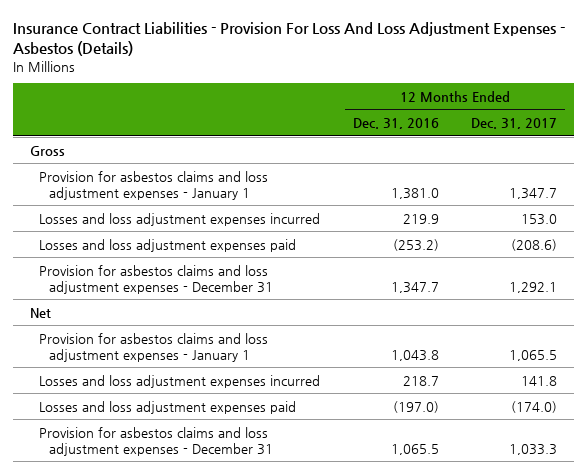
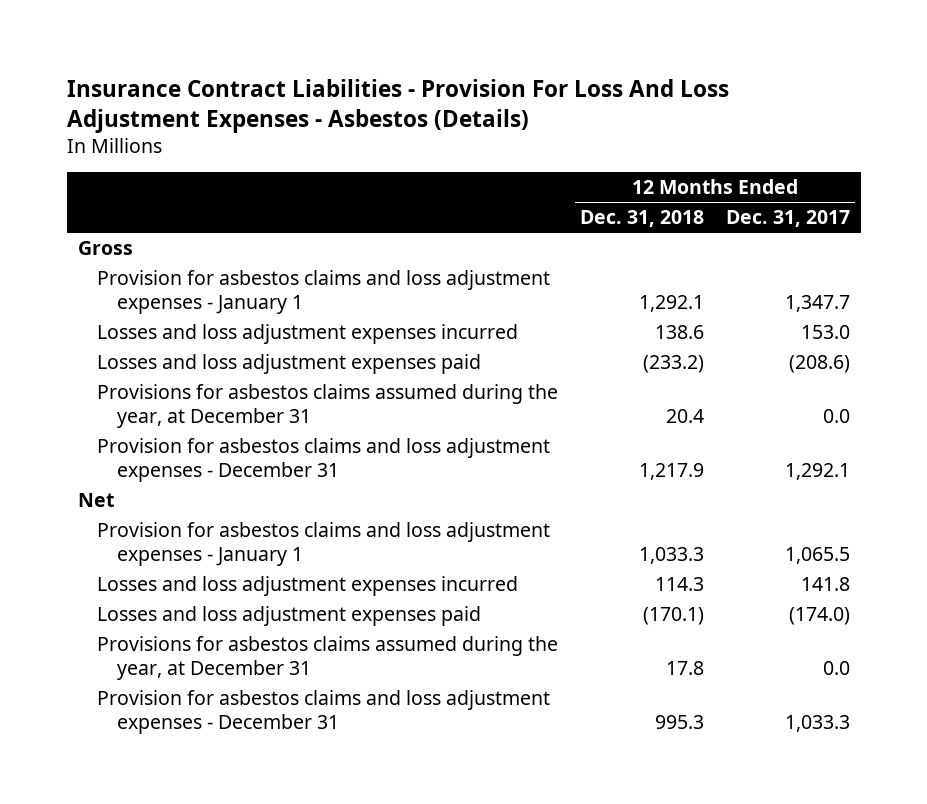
- | 12 Months Ended Dec. 31, 2016 | 12 Months Ended Dec. 31, 2017
+ | 12 Months Ended Dec. 31, 2018 | 12 Months Ended Dec. 31, 2017
+ Provisions for asbestos claims assumed during the year, at December 31 | 20.4 | 0.0
+ Provisions for asbestos claims assumed during the year, at December 31 | 17.8 | 0.0

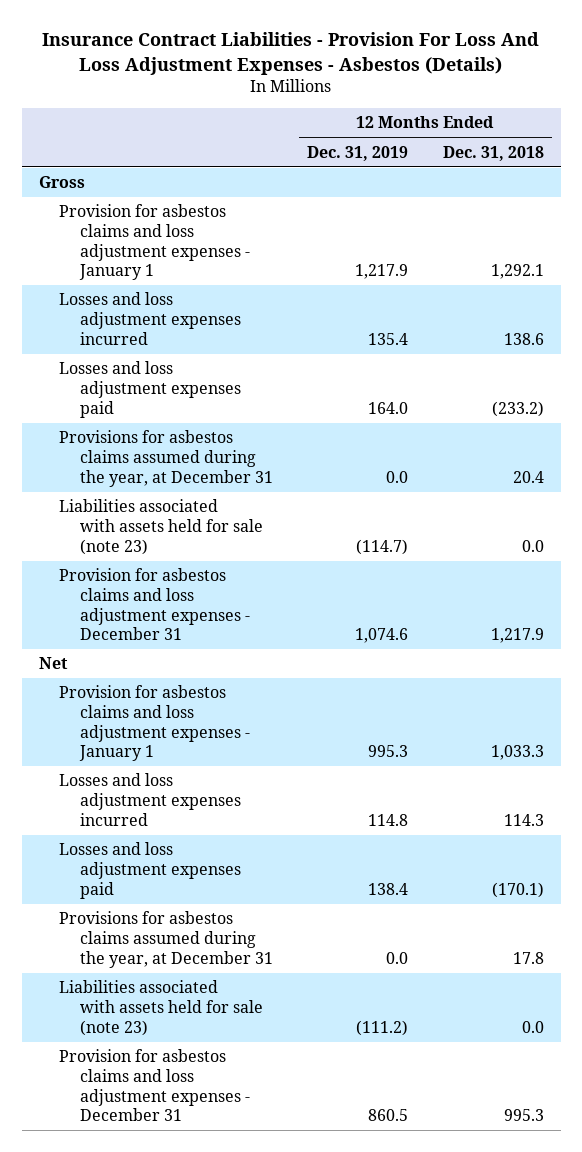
- | 12 Months Ended Dec. 31, 2018 | 12 Months Ended Dec. 31, 2017
+ | 12 Months Ended Dec. 31, 2019 | 12 Months Ended Dec. 31, 2018
+ Liabilities associated with assets held for sale (note 23) | (114.7) | 0.0
+ Liabilities associated with assets held for sale (note 23) | (111.2) | 0.0

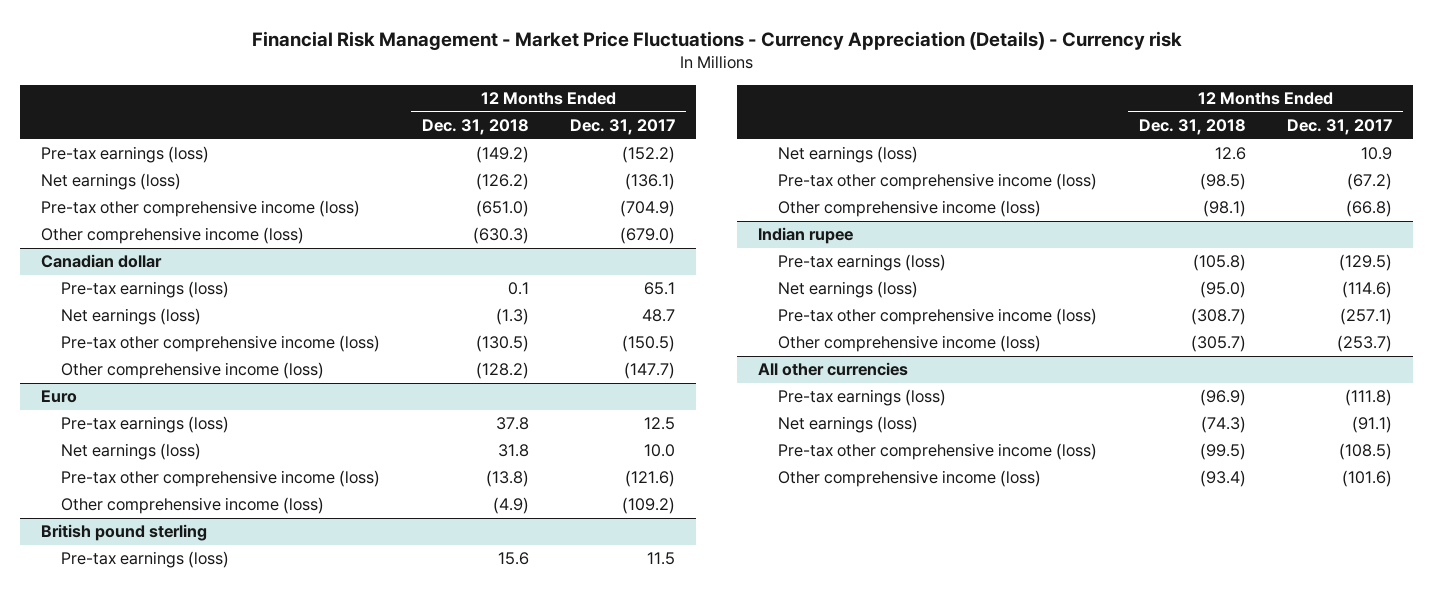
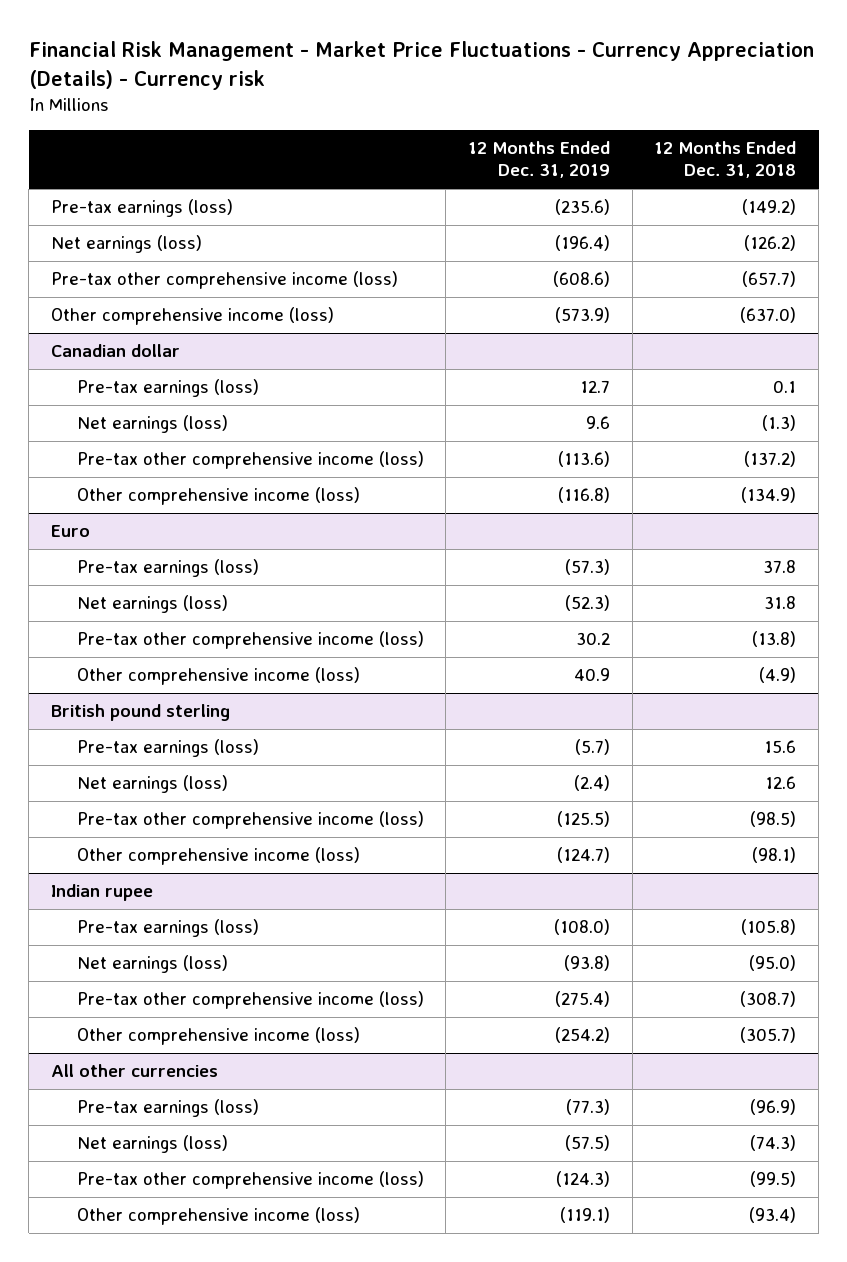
- | 12 Months Ended Dec. 31, 2018 | 12 Months Ended Dec. 31, 2017
+ | 12 Months Ended Dec. 31, 2019 | 12 Months Ended Dec. 31, 2018
- Pre-tax other comprehensive income (loss) | (651.0) | (704.9)
- Other comprehensive income (loss) | (630.3) | (679.0)
+ Pre-tax other comprehensive income (loss) | (608.6) | (657.7)
+ Other comprehensive income (loss) | (573.9) | (637.0)
@ Canadian dollar
- Pre-tax other comprehensive income (loss) | (130.5) | (150.5)
- Other comprehensive income (loss) | (128.2) | (147.7)
+ Pre-tax other comprehensive income (loss) | (113.6) | (137.2)
+ Other comprehensive income (loss) | (116.8) | (134.9)

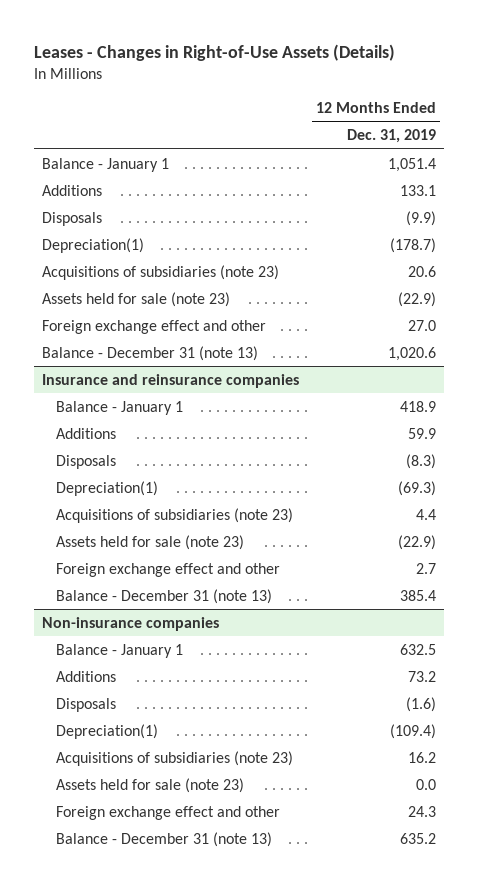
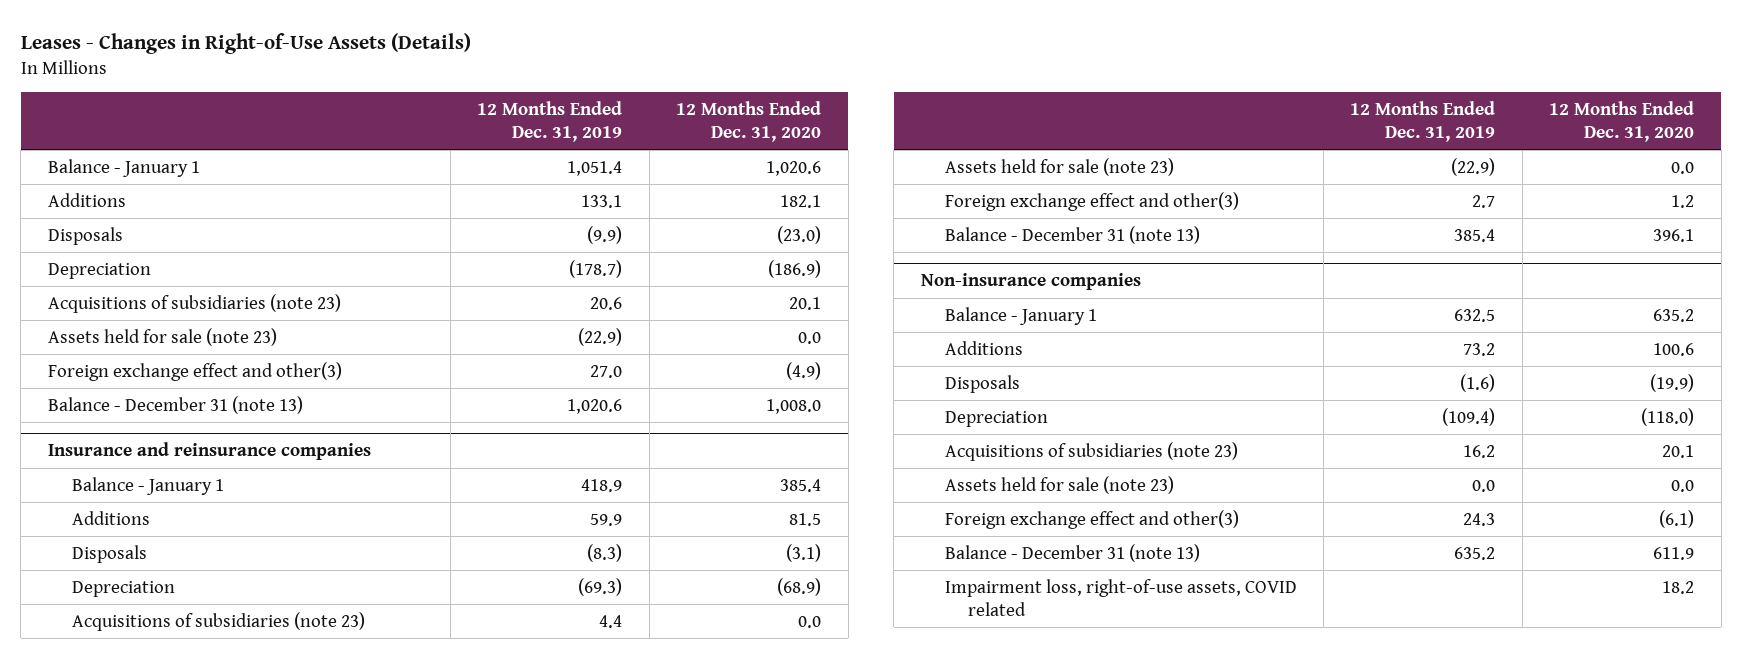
- | 12 Months Ended Dec. 31, 2019
+ | 12 Months Ended Dec. 31, 2019 | 12 Months Ended Dec. 31, 2020
- Depreciation(1) | (178.7)
+ Depreciation | (178.7) | (186.9)
- Foreign exchange effect and other | 27.0
+ Foreign exchange effect and other(3) | 27.0 | (4.9)
@ Insurance and reinsurance companies
- Depreciation(1) | (69.3)
+ Depreciation | (69.3) | (68.9)
- Foreign exchange effect and other | 2.7
+ Foreign exchange effect and other(3) | 2.7 | 1.2
@ Non-insurance companies
- Depreciation(1) | (109.4)
+ Depreciation | (109.4) | (118.0)
- Foreign exchange effect and other | 24.3
+ Foreign exchange effect and other(3) | 24.3 | (6.1)
+ Impairment loss, right-of-use assets, COVID related | | 18.2

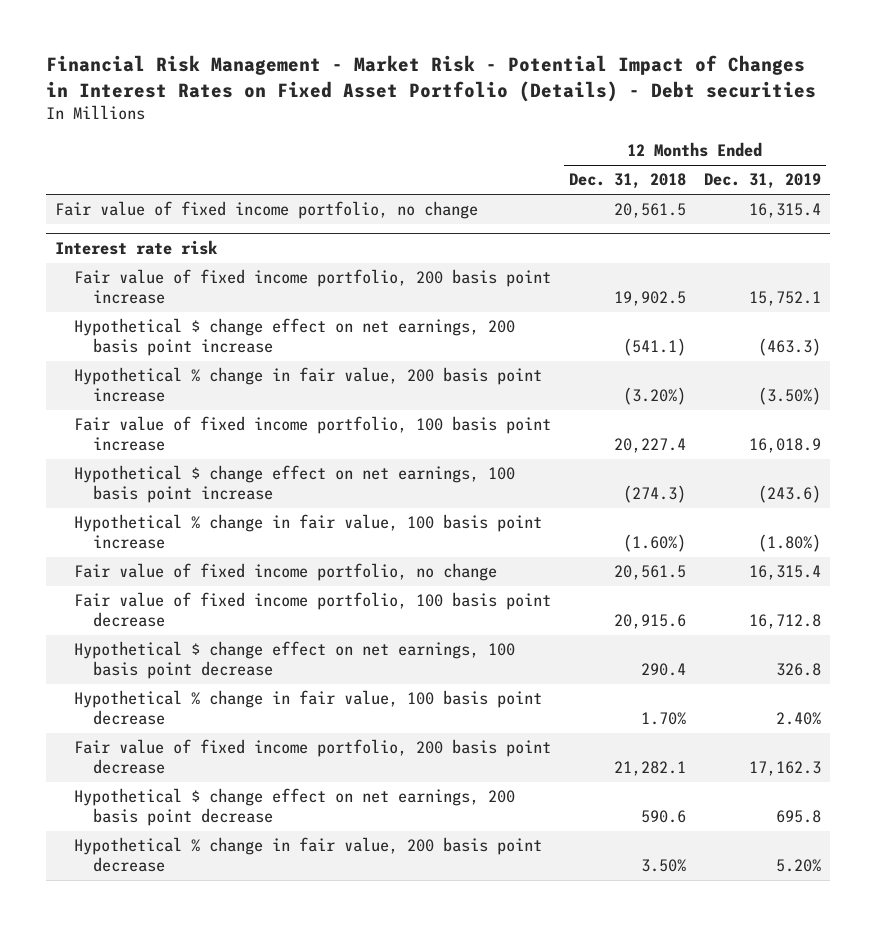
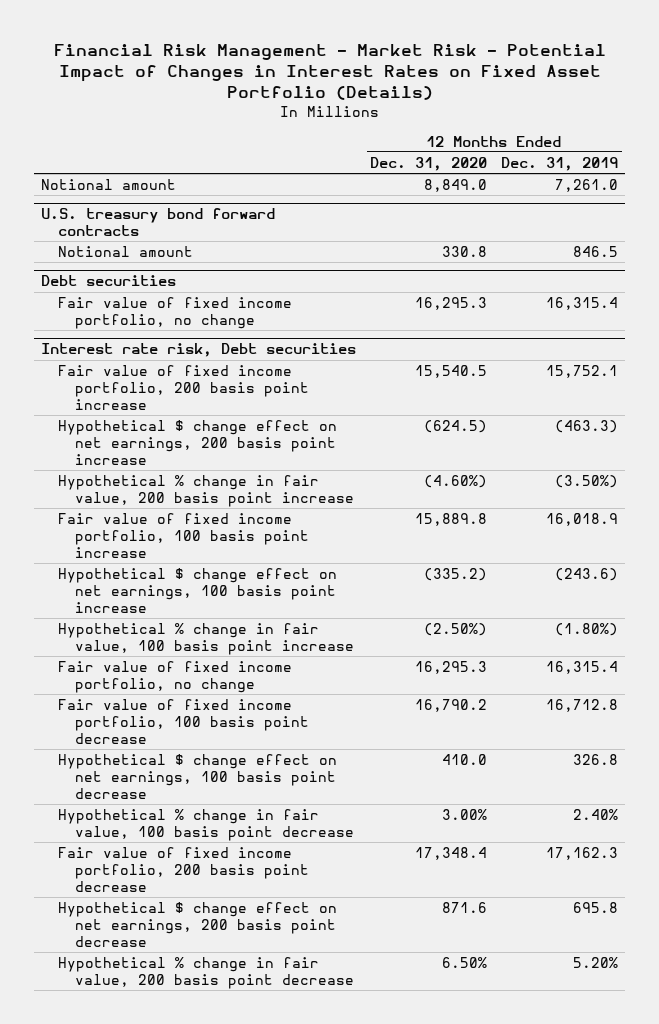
- Financial Risk Management - Market Risk - Potential Impact of Changes in Interest Rates on Fixed Asset Portfolio (Details) - Debt securities
+ Financial Risk Management - Market Risk - Potential Impact of Changes in Interest Rates on Fixed Asset Portfolio (Details)
- | 12 Months Ended Dec. 31, 2018 | 12 Months Ended Dec. 31, 2019
+ | 12 Months Ended Dec. 31, 2020 | 12 Months Ended Dec. 31, 2019
+ Notional amount | 8,849.0 | 7,261.0
+ U.S. treasury bond forward contracts
+ Notional amount | 330.8 | 846.5
+ Debt securities
- Interest rate risk
+ Interest rate risk, Debt securities

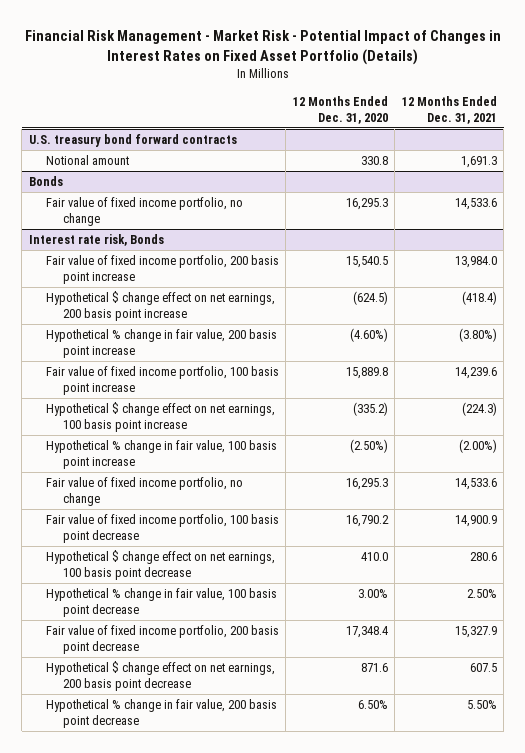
- | 12 Months Ended Dec. 31, 2020 | 12 Months Ended Dec. 31, 2019
+ | 12 Months Ended Dec. 31, 2020 | 12 Months Ended Dec. 31, 2021
- Notional amount | 8,849.0 | 7,261.0
- Debt securities
+ Bonds
- Interest rate risk, Debt securities
+ Interest rate risk, Bonds

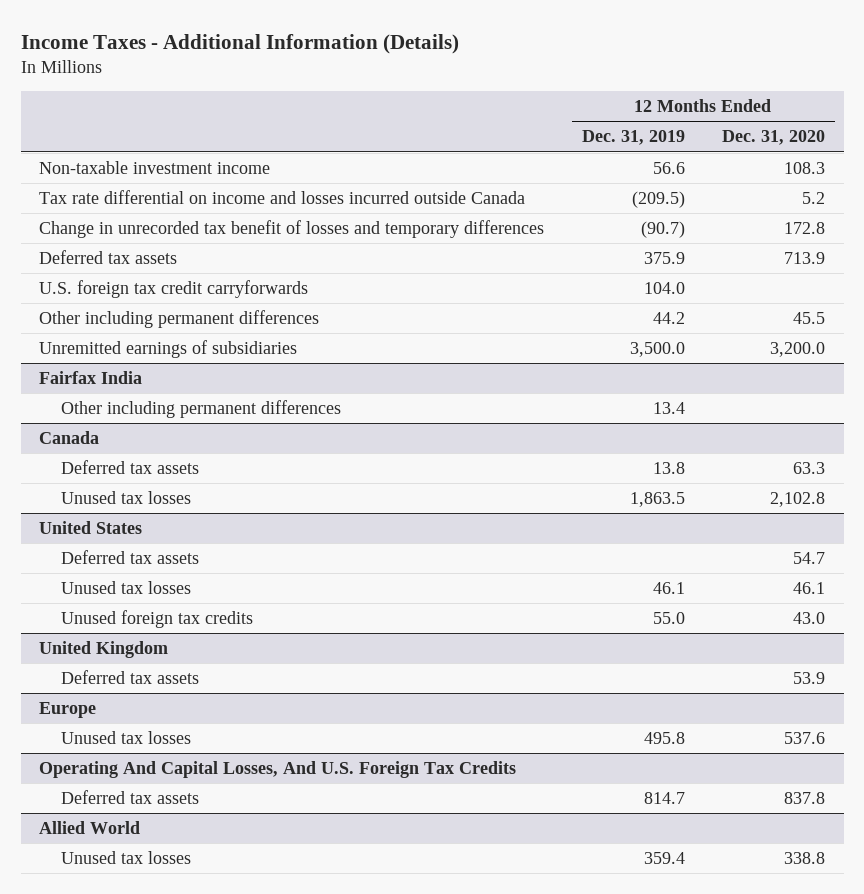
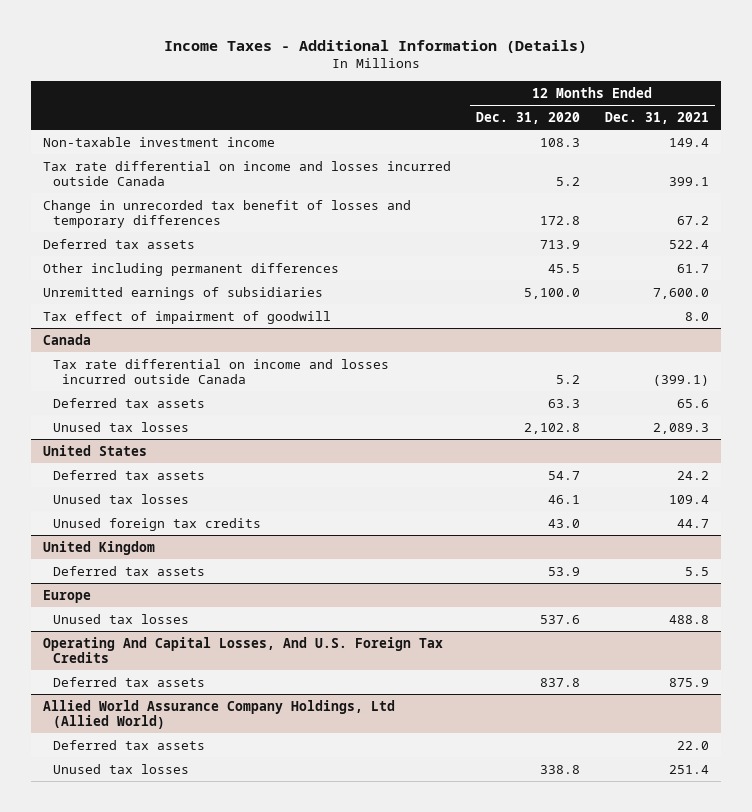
- | 12 Months Ended Dec. 31, 2019 | 12 Months Ended Dec. 31, 2020
+ | 12 Months Ended Dec. 31, 2020 | 12 Months Ended Dec. 31, 2021
- U.S. foreign tax credit carryforwards | 104.0 |
- Unremitted earnings of subsidiaries | 3,500.0 | 3,200.0
- Fairfax India
- Other including permanent differences | 13.4 |
+ Unremitted earnings of subsidiaries | 5,100.0 | 7,600.0
+ Tax effect of impairment of goodwill | | 8.0
@ Canada
+ Tax rate differential on income and losses incurred outside Canada | 5.2 | (399.1)
- Allied World
+ Allied World Assurance Company Holdings, Ltd (Allied World)
+ Deferred tax assets | | 22.0

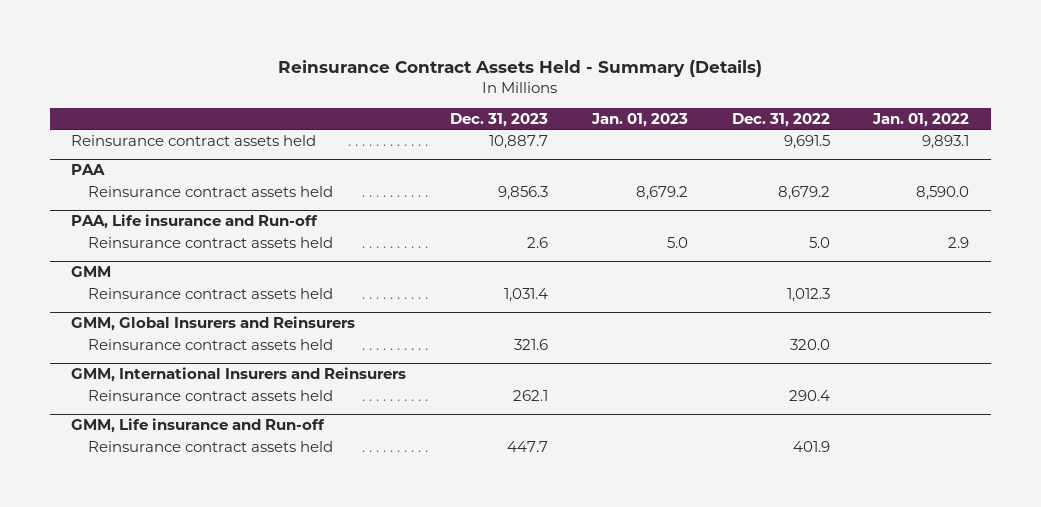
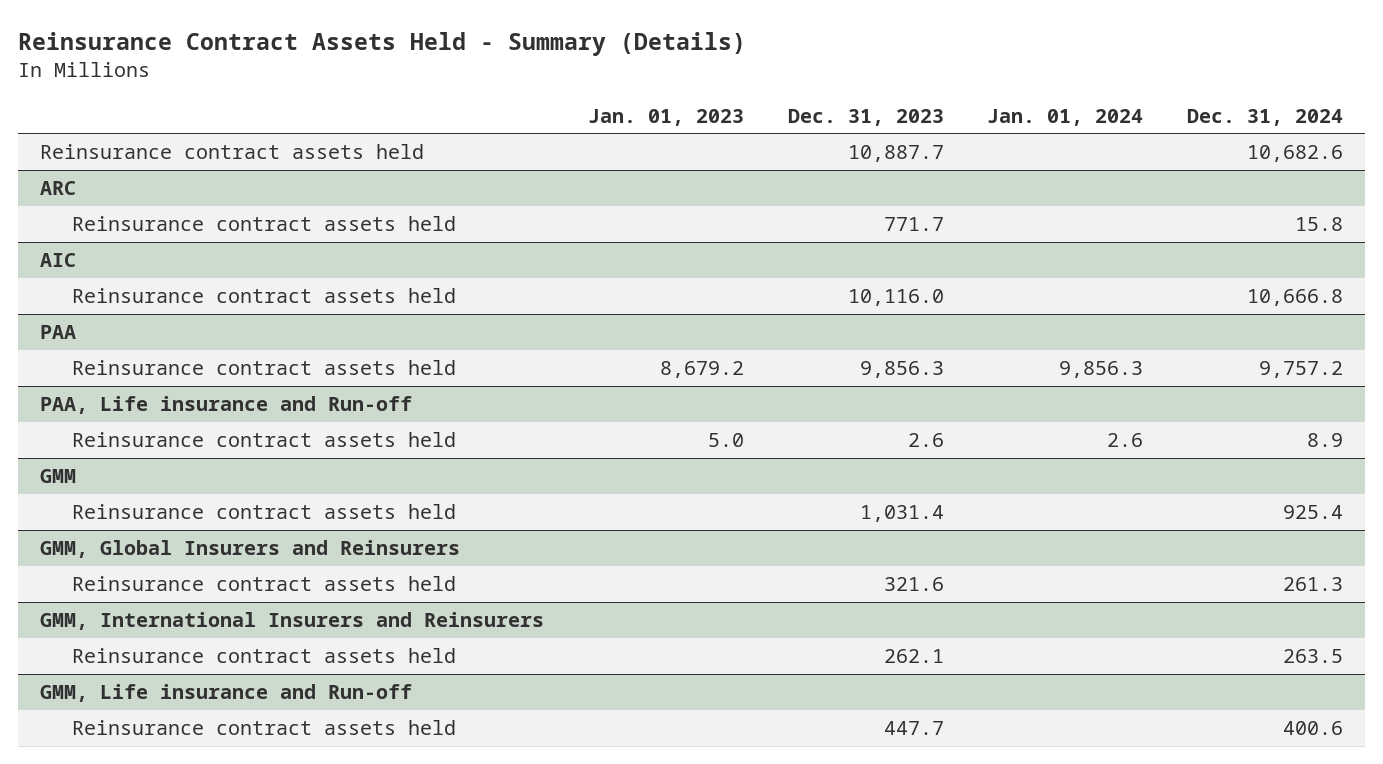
- | Dec. 31, 2023 | Jan. 01, 2023 | Dec. 31, 2022 | Jan. 01, 2022
+ | Jan. 01, 2023 | Dec. 31, 2023 | Jan. 01, 2024 | Dec. 31, 2024
+ ARC
+ Reinsurance contract assets held | | 771.7 | | 15.8
+ AIC
+ Reinsurance contract assets held | | 10,116.0 | | 10,666.8

